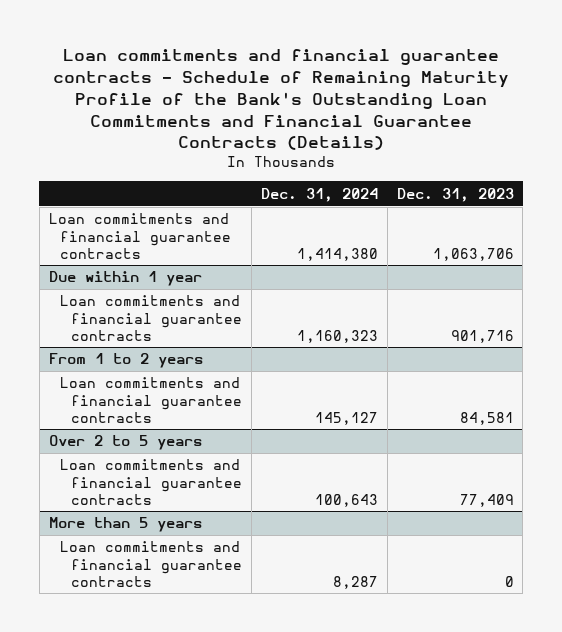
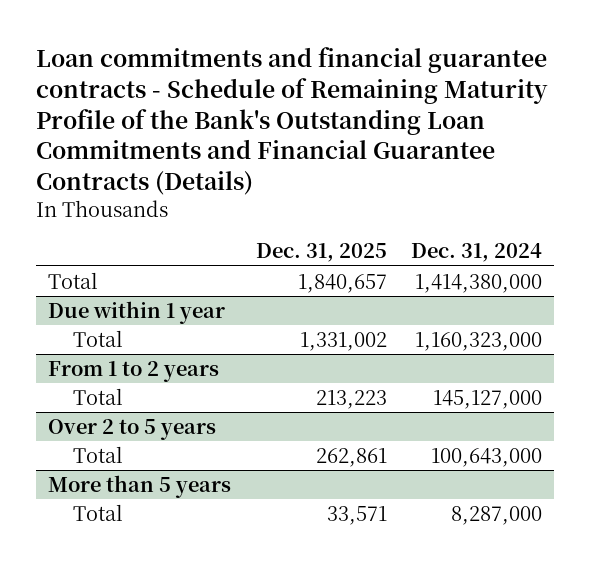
- | Dec. 31, 2024 | Dec. 31, 2023
+ | Dec. 31, 2025 | Dec. 31, 2024
- Loan commitments and financial guarantee contracts | 1,414,380 | 1,063,706
+ Total | 1,840,657 | 1,414,380,000
@ Due within 1 year
- Loan commitments and financial guarantee contracts | 1,160,323 | 901,716
+ Total | 1,331,002 | 1,160,323,000
@ From 1 to 2 years
- Loan commitments and financial guarantee contracts | 145,127 | 84,581
+ Total | 213,223 | 145,127,000
@ Over 2 to 5 years
- Loan commitments and financial guarantee contracts | 100,643 | 77,409
+ Total | 262,861 | 100,643,000
@ More than 5 years
- Loan commitments and financial guarantee contracts | 8,287 | 0
+ Total | 33,571 | 8,287,000

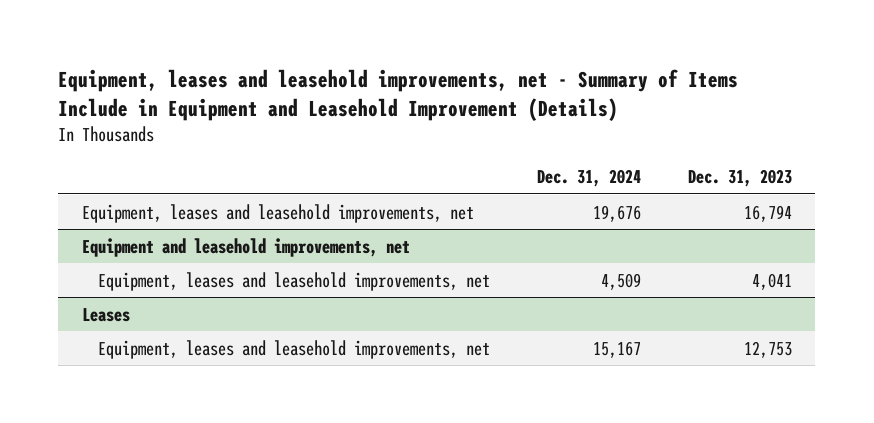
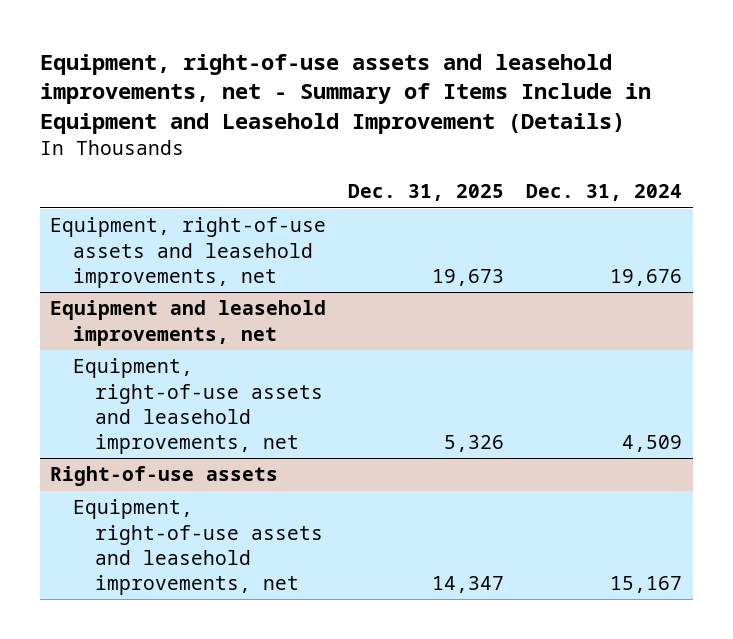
- Equipment, leases and leasehold improvements, net - Summary of Items Include in Equipment and Leasehold Improvement (Details)
+ Equipment, right-of-use assets and leasehold improvements, net - Summary of Items Include in Equipment and Leasehold Improvement (Details)
- | Dec. 31, 2024 | Dec. 31, 2023
+ | Dec. 31, 2025 | Dec. 31, 2024
- Equipment, leases and leasehold improvements, net | 19,676 | 16,794
+ Equipment, right-of-use assets and leasehold improvements, net | 19,673 | 19,676
@ Equipment and leasehold improvements, net
- Equipment, leases and leasehold improvements, net | 4,509 | 4,041
- Leases
- Equipment, leases and leasehold improvements, net | 15,167 | 12,753
@ Equipment and leasehold improvements, net
+ Equipment, right-of-use assets and leasehold improvements, net | 5,326 | 4,509
+ Right-of-use assets
+ Equipment, right-of-use assets and leasehold improvements, net | 14,347 | 15,167

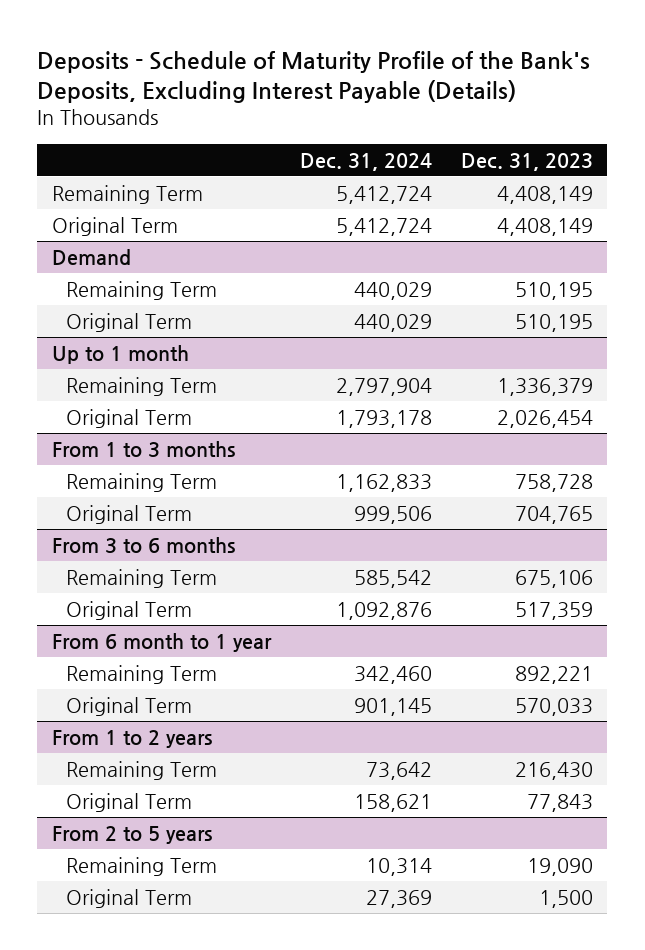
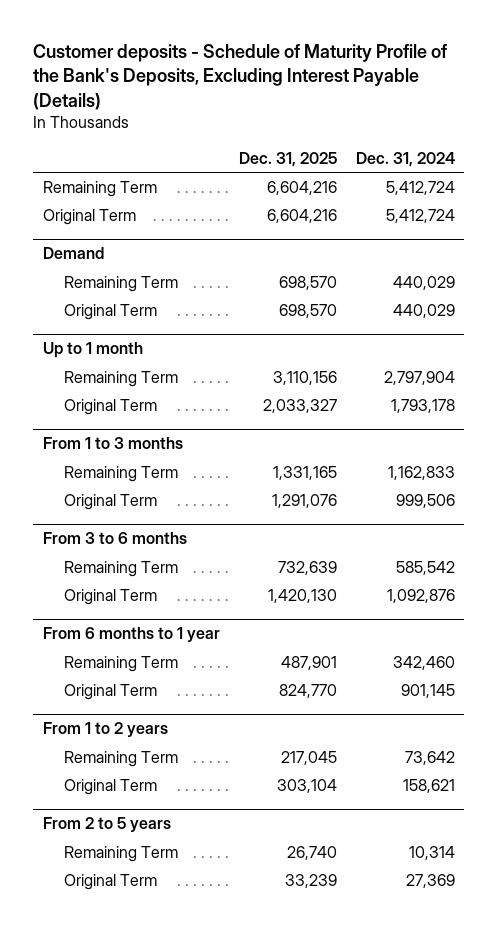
- Deposits - Schedule of Maturity Profile of the Bank's Deposits, Excluding Interest Payable (Details)
+ Customer deposits - Schedule of Maturity Profile of the Bank's Deposits, Excluding Interest Payable (Details)
- | Dec. 31, 2024 | Dec. 31, 2023
+ | Dec. 31, 2025 | Dec. 31, 2024
- From 6 month to 1 year
+ From 6 months to 1 year

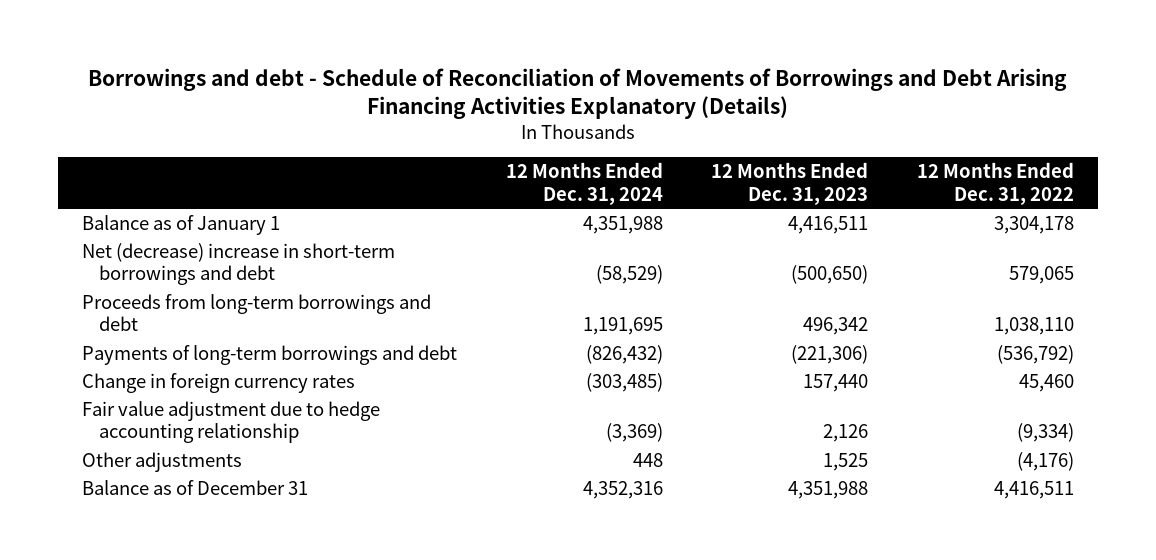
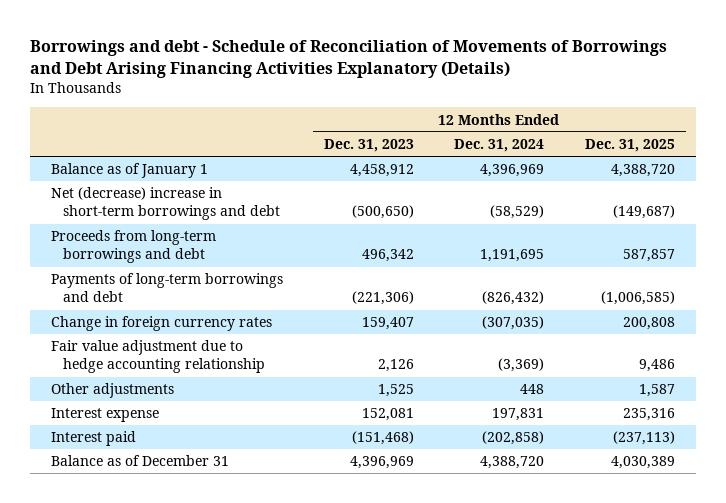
- | 12 Months Ended Dec. 31, 2024 | 12 Months Ended Dec. 31, 2023 | 12 Months Ended Dec. 31, 2022
+ | 12 Months Ended Dec. 31, 2023 | 12 Months Ended Dec. 31, 2024 | 12 Months Ended Dec. 31, 2025
- Balance as of January 1 | 4,351,988 | 4,416,511 | 3,304,178
+ Balance as of January 1 | 4,458,912 | 4,396,969 | 4,388,720
- Change in foreign currency rates | (303,485) | 157,440 | 45,460
+ Change in foreign currency rates | 159,407 | (307,035) | 200,808
- Balance as of December 31 | 4,352,316 | 4,351,988 | 4,416,511
+ Interest expense | 152,081 | 197,831 | 235,316
+ Interest paid | (151,468) | (202,858) | (237,113)
+ Balance as of December 31 | 4,396,969 | 4,388,720 | 4,030,389

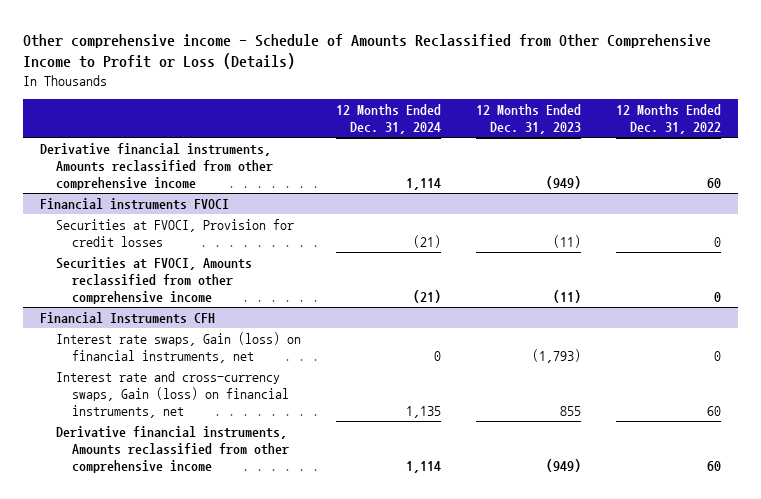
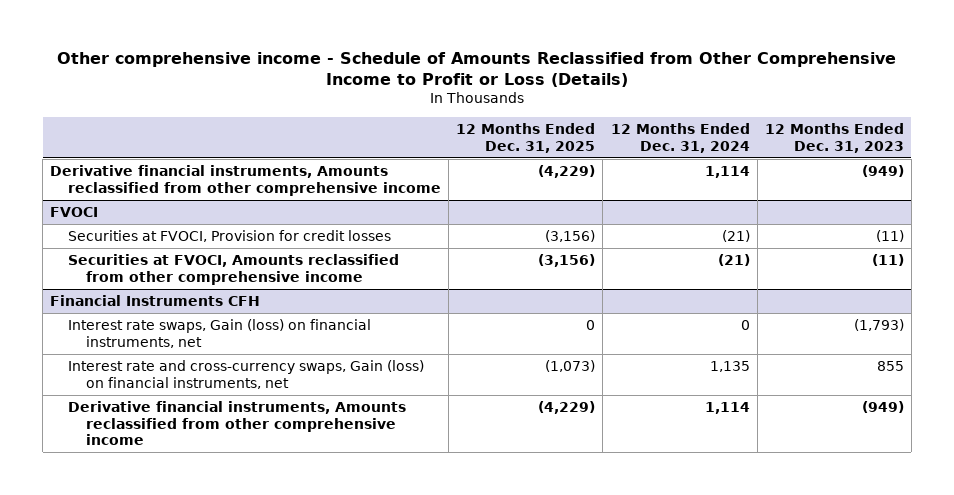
- | 12 Months Ended Dec. 31, 2024 | 12 Months Ended Dec. 31, 2023 | 12 Months Ended Dec. 31, 2022
+ | 12 Months Ended Dec. 31, 2025 | 12 Months Ended Dec. 31, 2024 | 12 Months Ended Dec. 31, 2023
- Financial instruments FVOCI
+ FVOCI

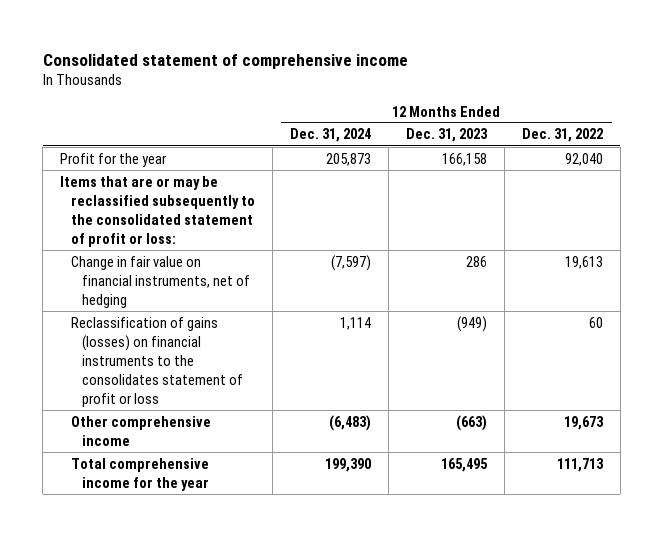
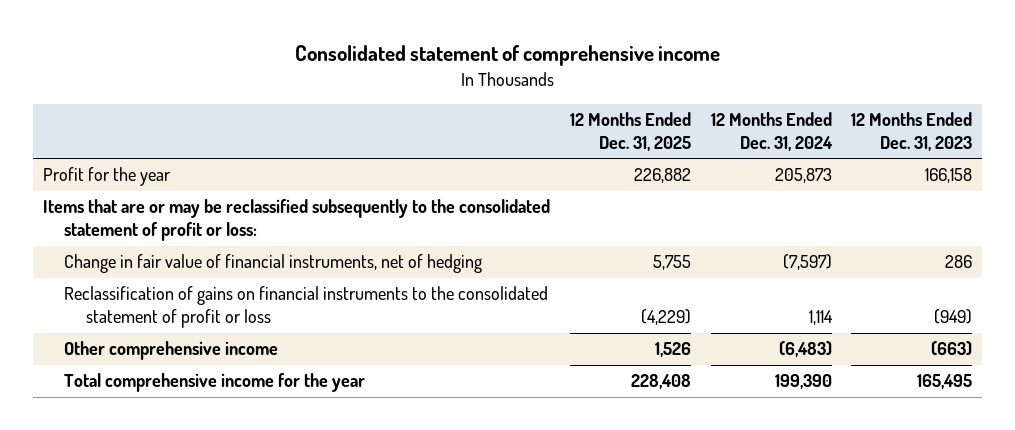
- | 12 Months Ended Dec. 31, 2024 | 12 Months Ended Dec. 31, 2023 | 12 Months Ended Dec. 31, 2022
+ | 12 Months Ended Dec. 31, 2025 | 12 Months Ended Dec. 31, 2024 | 12 Months Ended Dec. 31, 2023
- Change in fair value on financial instruments, net of hedging | (7,597) | 286 | 19,613
- Reclassification of gains (losses) on financial instruments to the consolidates statement of profit or loss | 1,114 | (949) | 60
+ Change in fair value of financial instruments, net of hedging | 5,755 | (7,597) | 286
+ Reclassification of gains on financial instruments to the consolidated statement of profit or loss | (4,229) | 1,114 | (949)

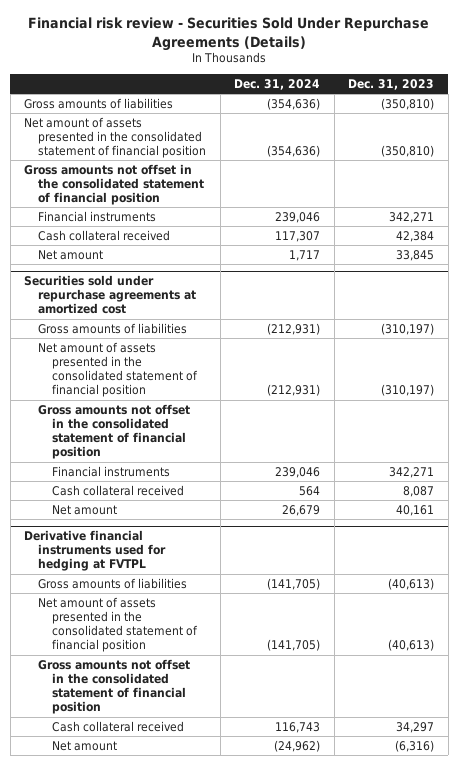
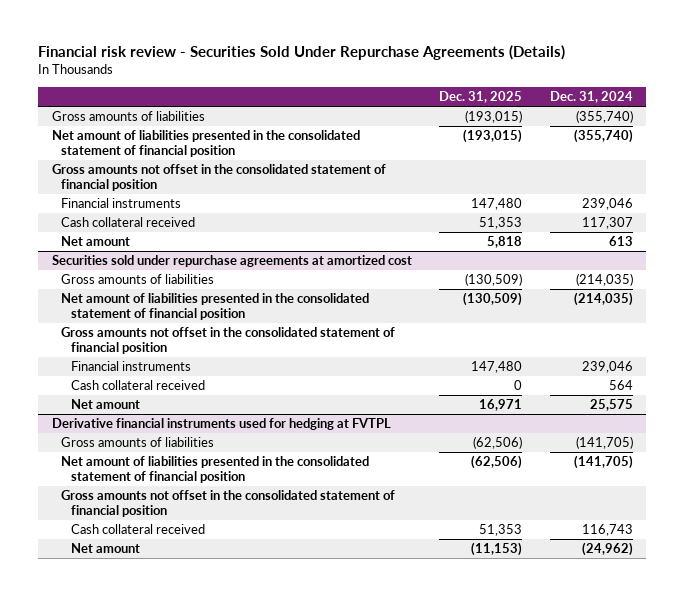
- | Dec. 31, 2024 | Dec. 31, 2023
+ | Dec. 31, 2025 | Dec. 31, 2024
- Gross amounts of liabilities | (354,636) | (350,810)
- Net amount of assets presented in the consolidated statement of financial position | (354,636) | (350,810)
+ Gross amounts of liabilities | (193,015) | (355,740)
+ Net amount of liabilities presented in the consolidated statement of financial position | (193,015) | (355,740)
- Net amount | 1,717 | 33,845
+ Net amount | 5,818 | 613
@ Securities sold under repurchase agreements at amortized cost
- Gross amounts of liabilities | (212,931) | (310,197)
- Net amount of assets presented in the consolidated statement of financial position | (212,931) | (310,197)
+ Gross amounts of liabilities | (130,509) | (214,035)
+ Net amount of liabilities presented in the consolidated statement of financial position | (130,509) | (214,035)
- Net amount | 26,679 | 40,161
+ Net amount | 16,971 | 25,575
@ Derivative financial instruments used for hedging at FVTPL
- Net amount of assets presented in the consolidated statement of financial position | (141,705) | (40,613)
+ Net amount of liabilities presented in the consolidated statement of financial position | (62,506) | (141,705)

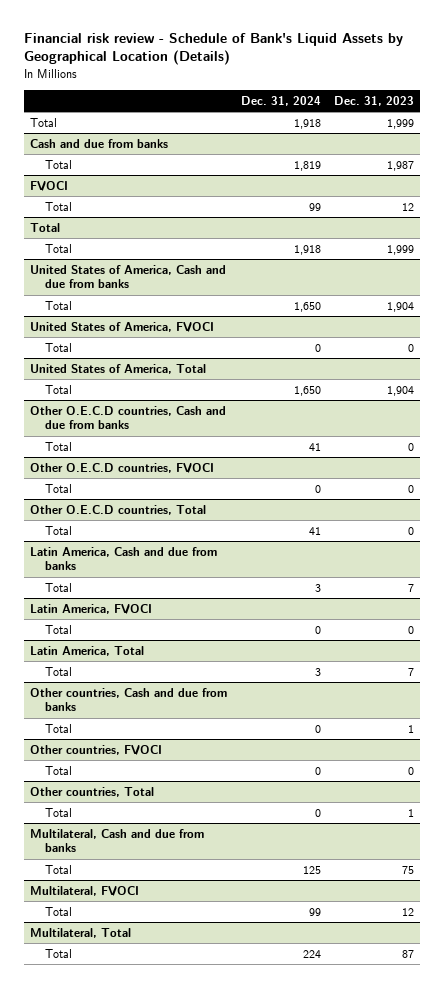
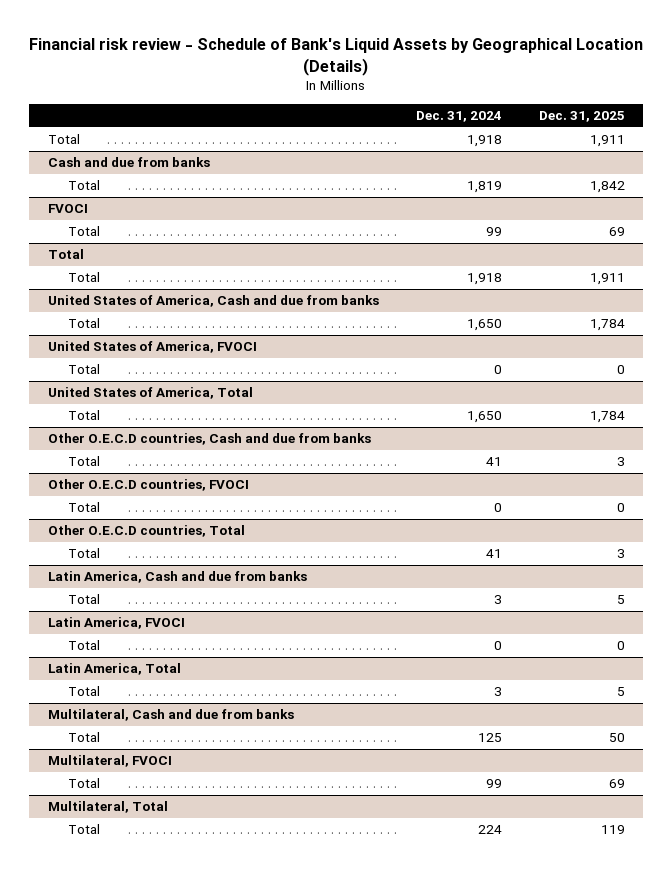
- | Dec. 31, 2024 | Dec. 31, 2023
+ | Dec. 31, 2024 | Dec. 31, 2025
- Other countries, Cash and due from banks
- Total | 0 | 1
- Other countries, FVOCI
- Total | 0 | 0
- Other countries, Total
- Total | 0 | 1

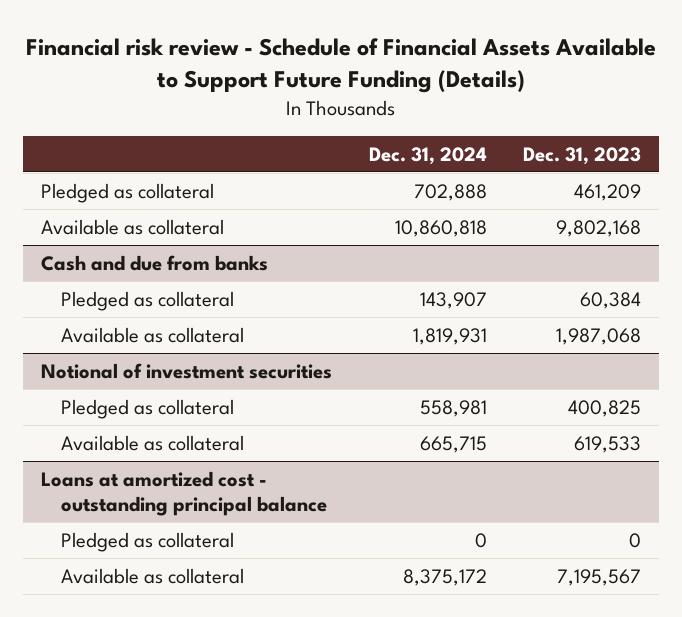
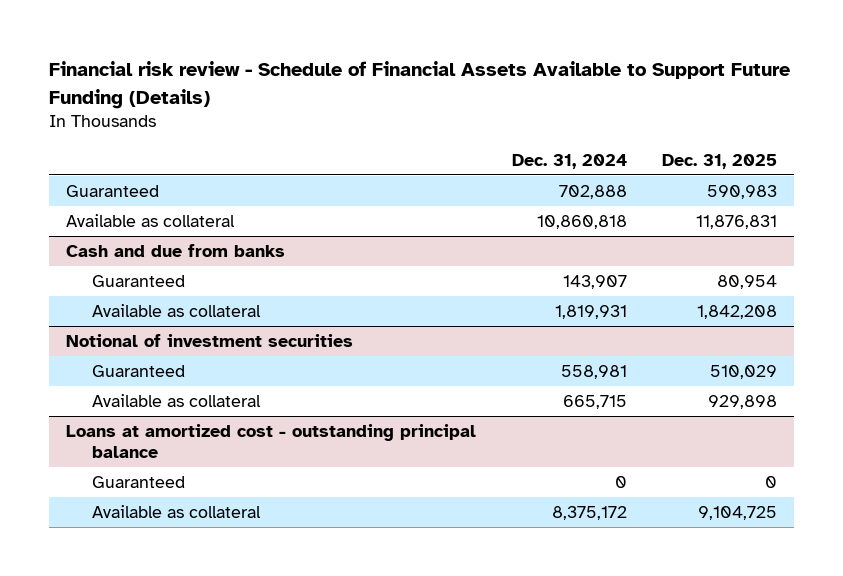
- | Dec. 31, 2024 | Dec. 31, 2023
+ | Dec. 31, 2024 | Dec. 31, 2025
- Pledged as collateral | 702,888 | 461,209
+ Guaranteed | 702,888 | 590,983
@ Cash and due from banks
- Pledged as collateral | 143,907 | 60,384
+ Guaranteed | 143,907 | 80,954
@ Notional of investment securities
- Pledged as collateral | 558,981 | 400,825
+ Guaranteed | 558,981 | 510,029
@ Loans at amortized cost - outstanding principal balance
- Pledged as collateral | 0 | 0
+ Guaranteed | 0 | 0

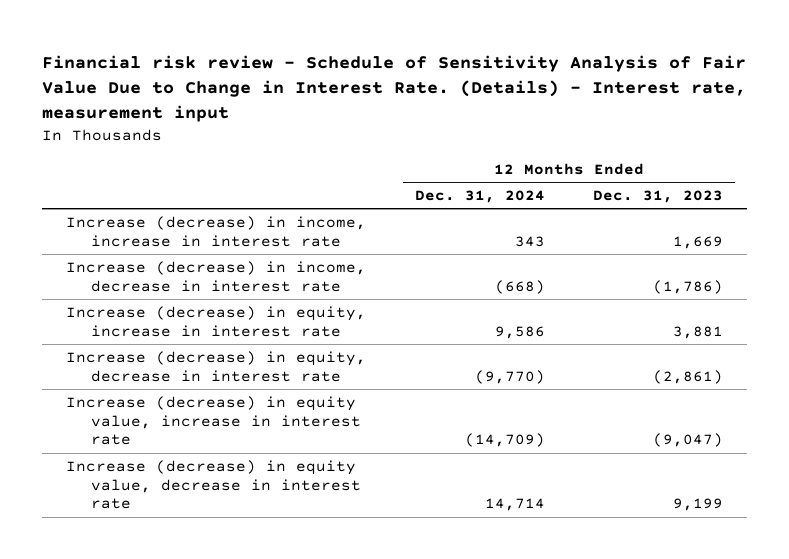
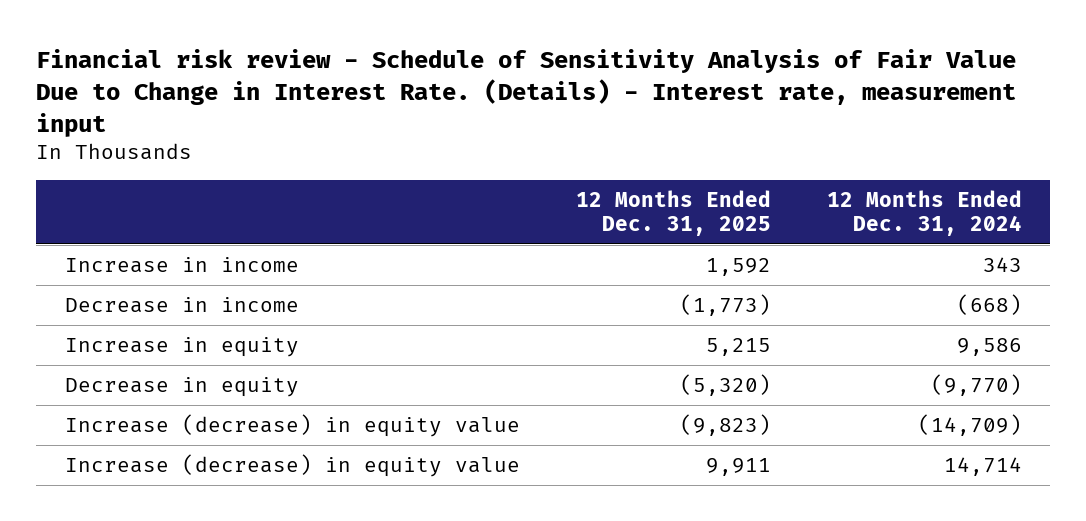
- | 12 Months Ended Dec. 31, 2024 | 12 Months Ended Dec. 31, 2023
+ | 12 Months Ended Dec. 31, 2025 | 12 Months Ended Dec. 31, 2024
- Increase (decrease) in income, increase in interest rate | 343 | 1,669
- Increase (decrease) in income, decrease in interest rate | (668) | (1,786)
- Increase (decrease) in equity, increase in interest rate | 9,586 | 3,881
- Increase (decrease) in equity, decrease in interest rate | (9,770) | (2,861)
- Increase (decrease) in equity value, increase in interest rate | (14,709) | (9,047)
- Increase (decrease) in equity value, decrease in interest rate | 14,714 | 9,199
+ Increase in income | 1,592 | 343
+ Decrease in income | (1,773) | (668)
+ Increase in equity | 5,215 | 9,586
+ Decrease in equity | (5,320) | (9,770)
+ Increase (decrease) in equity value | (9,823) | (14,709)
+ Increase (decrease) in equity value | 9,911 | 14,714

